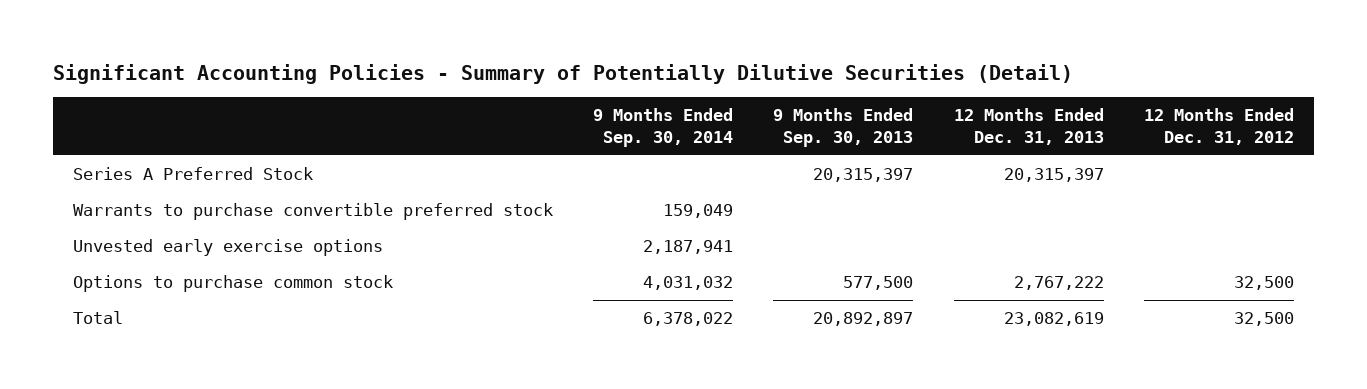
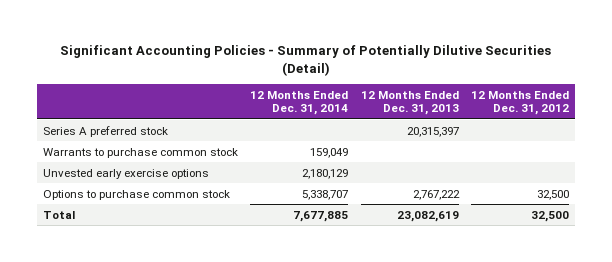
- | 9 Months Ended Sep. 30, 2014 | 9 Months Ended Sep. 30, 2013 | 12 Months Ended Dec. 31, 2013 | 12 Months Ended Dec. 31, 2012
+ | 12 Months Ended Dec. 31, 2014 | 12 Months Ended Dec. 31, 2013 | 12 Months Ended Dec. 31, 2012
- Series A Preferred Stock | | 20,315,397 | 20,315,397 |
- Warrants to purchase convertible preferred stock | 159,049 | | |
+ Series A preferred stock | | 20,315,397 |
+ Warrants to purchase common stock | 159,049 | |

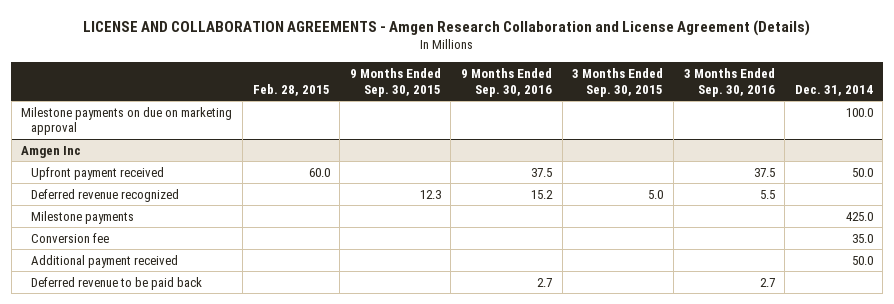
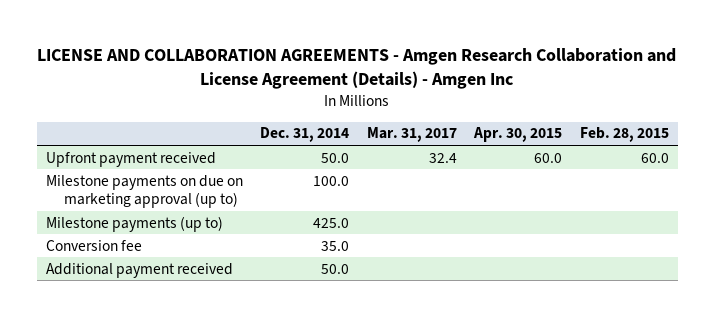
- LICENSE AND COLLABORATION AGREEMENTS - Amgen Research Collaboration and License Agreement (Details)
+ LICENSE AND COLLABORATION AGREEMENTS - Amgen Research Collaboration and License Agreement (Details) - Amgen Inc
- | Feb. 28, 2015 | 9 Months Ended Sep. 30, 2015 | 9 Months Ended Sep. 30, 2016 | 3 Months Ended Sep. 30, 2015 | 3 Months Ended Sep. 30, 2016 | Dec. 31, 2014
+ | Dec. 31, 2014 | Mar. 31, 2017 | Apr. 30, 2015 | Feb. 28, 2015
- Milestone payments on due on marketing approval | | | | | | 100.0
- Amgen Inc
- Deferred revenue recognized | | 12.3 | 15.2 | 5.0 | 5.5 |
- Milestone payments | | | | | | 425.0
+ Milestone payments on due on marketing approval (up to) | 100.0 | | |
+ Milestone payments (up to) | 425.0 | | |
- Deferred revenue to be paid back | | | 2.7 | | 2.7 |

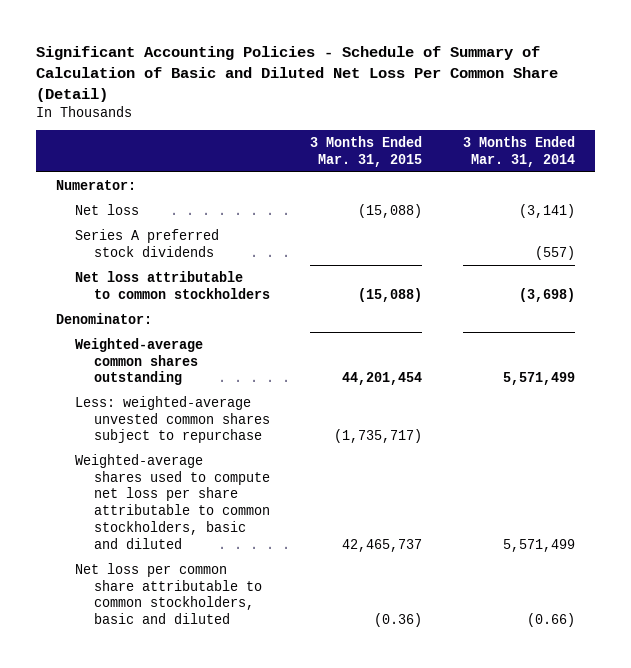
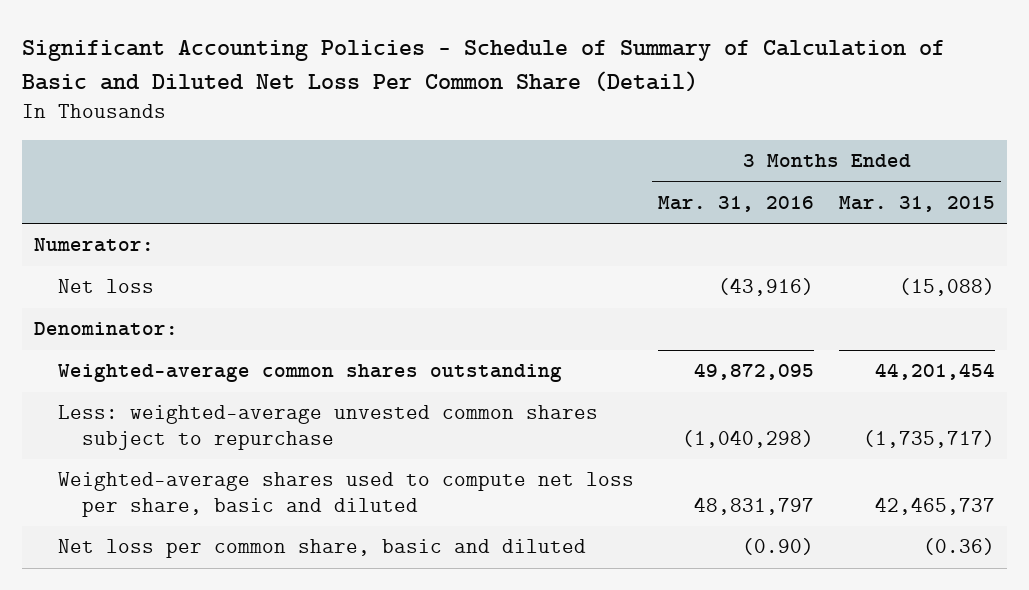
- | 3 Months Ended Mar. 31, 2015 | 3 Months Ended Mar. 31, 2014
+ | 3 Months Ended Mar. 31, 2016 | 3 Months Ended Mar. 31, 2015
- Series A preferred stock dividends | | (557)
- Net loss attributable to common stockholders | (15,088) | (3,698)
- Weighted-average shares used to compute net loss per share attributable to common stockholders, basic and diluted | 42,465,737 | 5,571,499
- Net loss per common share attributable to common stockholders, basic and diluted | (0.36) | (0.66)
+ Weighted-average shares used to compute net loss per share, basic and diluted | 48,831,797 | 42,465,737
+ Net loss per common share, basic and diluted | (0.90) | (0.36)

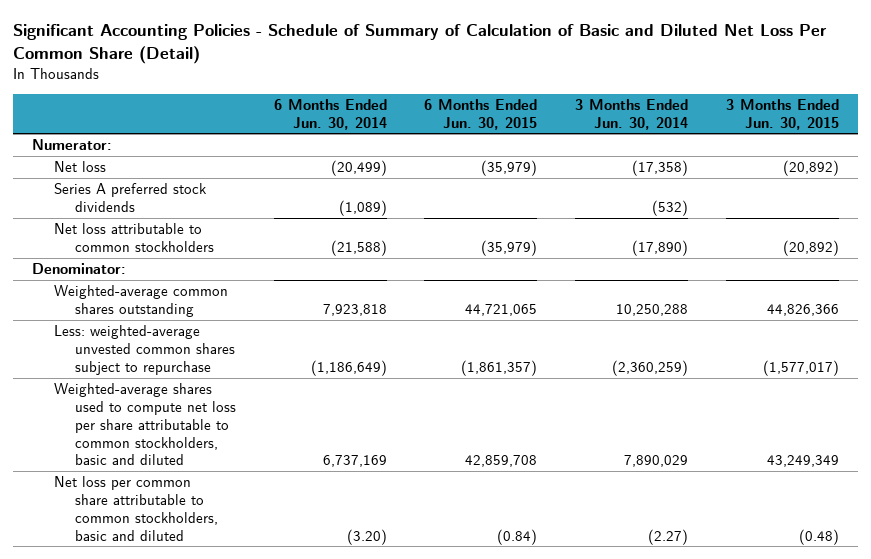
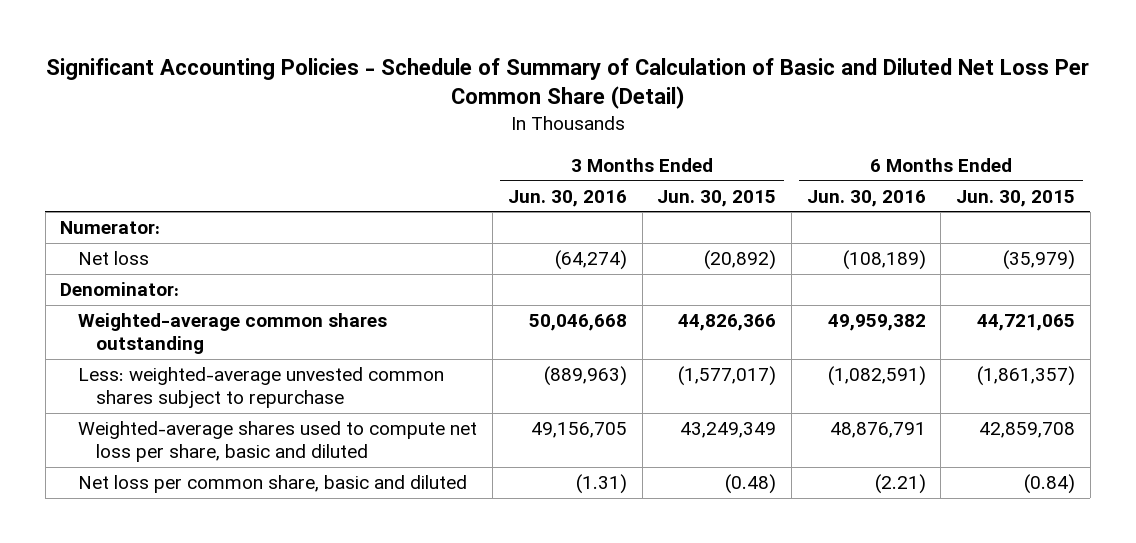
- | 6 Months Ended Jun. 30, 2014 | 6 Months Ended Jun. 30, 2015 | 3 Months Ended Jun. 30, 2014 | 3 Months Ended Jun. 30, 2015
+ | 3 Months Ended Jun. 30, 2016 | 3 Months Ended Jun. 30, 2015 | 6 Months Ended Jun. 30, 2016 | 6 Months Ended Jun. 30, 2015
- Series A preferred stock dividends | (1,089) | | (532) |
- Net loss attributable to common stockholders | (21,588) | (35,979) | (17,890) | (20,892)
- Weighted-average shares used to compute net loss per share attributable to common stockholders, basic and diluted | 6,737,169 | 42,859,708 | 7,890,029 | 43,249,349
- Net loss per common share attributable to common stockholders, basic and diluted | (3.20) | (0.84) | (2.27) | (0.48)
+ Weighted-average shares used to compute net loss per share, basic and diluted | 49,156,705 | 43,249,349 | 48,876,791 | 42,859,708
+ Net loss per common share, basic and diluted | (1.31) | (0.48) | (2.21) | (0.84)

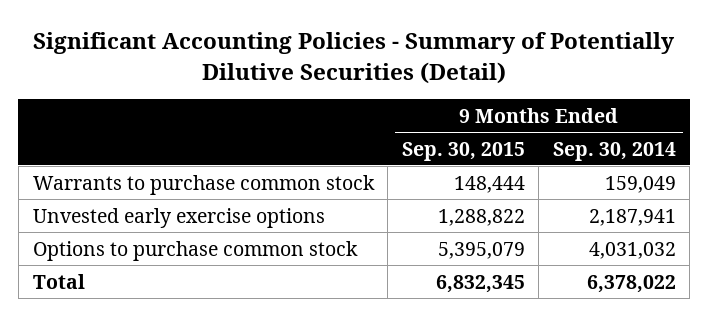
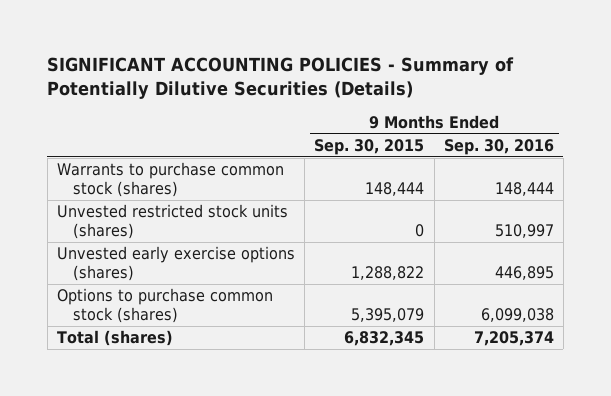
- Significant Accounting Policies - Summary of Potentially Dilutive Securities (Detail)
+ SIGNIFICANT ACCOUNTING POLICIES - Summary of Potentially Dilutive Securities (Details)
- | 9 Months Ended Sep. 30, 2015 | 9 Months Ended Sep. 30, 2014
+ | 9 Months Ended Sep. 30, 2015 | 9 Months Ended Sep. 30, 2016
- Warrants to purchase common stock | 148,444 | 159,049
- Unvested early exercise options | 1,288,822 | 2,187,941
- Options to purchase common stock | 5,395,079 | 4,031,032
- Total | 6,832,345 | 6,378,022
+ Warrants to purchase common stock (shares) | 148,444 | 148,444
+ Unvested restricted stock units (shares) | 0 | 510,997
+ Unvested early exercise options (shares) | 1,288,822 | 446,895
+ Options to purchase common stock (shares) | 5,395,079 | 6,099,038
+ Total (shares) | 6,832,345 | 7,205,374

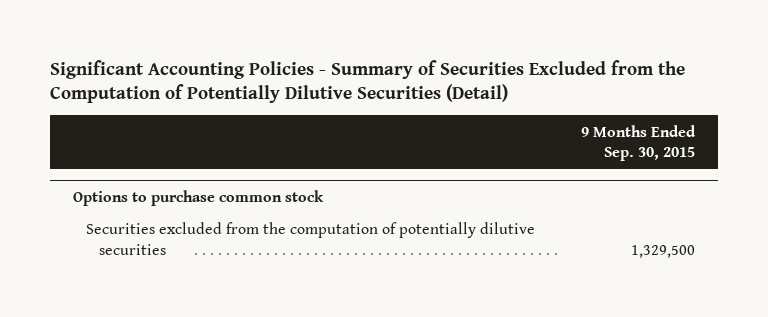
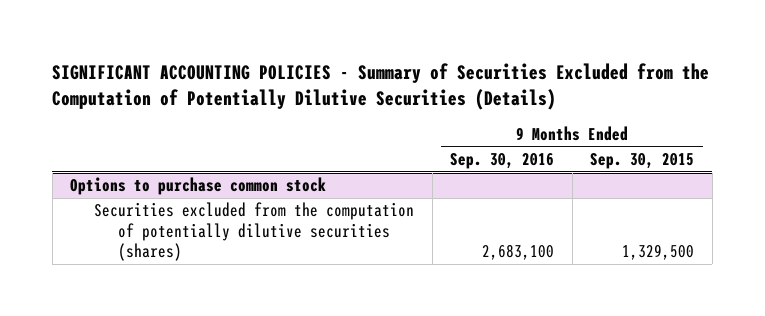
- Significant Accounting Policies - Summary of Securities Excluded from the Computation of Potentially Dilutive Securities (Detail)
+ SIGNIFICANT ACCOUNTING POLICIES - Summary of Securities Excluded from the Computation of Potentially Dilutive Securities (Details)
- | 9 Months Ended Sep. 30, 2015
+ | 9 Months Ended Sep. 30, 2016 | 9 Months Ended Sep. 30, 2015
@ Options to purchase common stock
- Securities excluded from the computation of potentially dilutive securities | 1,329,500
+ Securities excluded from the computation of potentially dilutive securities (shares) | 2,683,100 | 1,329,500

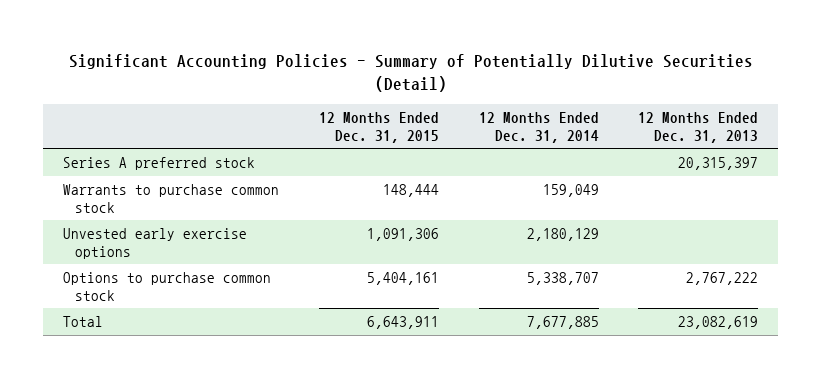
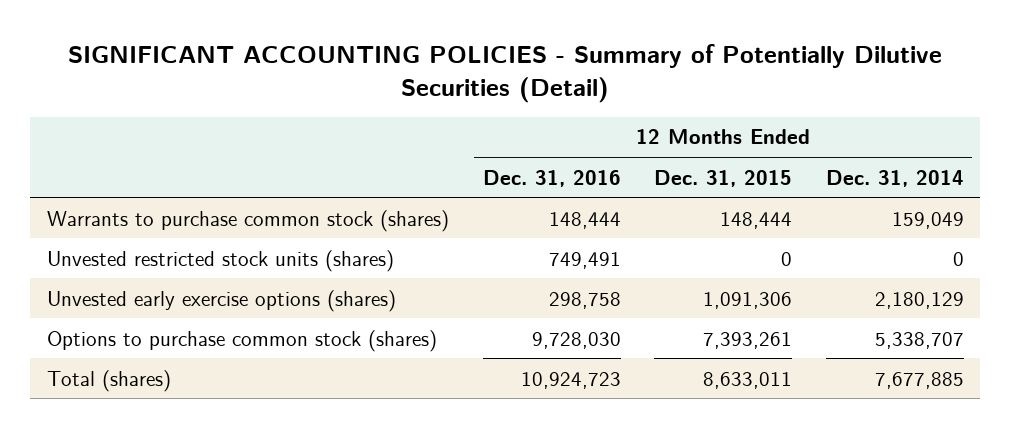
- Significant Accounting Policies - Summary of Potentially Dilutive Securities (Detail)
+ SIGNIFICANT ACCOUNTING POLICIES - Summary of Potentially Dilutive Securities (Detail)
- | 12 Months Ended Dec. 31, 2015 | 12 Months Ended Dec. 31, 2014 | 12 Months Ended Dec. 31, 2013
+ | 12 Months Ended Dec. 31, 2016 | 12 Months Ended Dec. 31, 2015 | 12 Months Ended Dec. 31, 2014
- Series A preferred stock | | | 20,315,397
- Warrants to purchase common stock | 148,444 | 159,049 |
- Unvested early exercise options | 1,091,306 | 2,180,129 |
- Options to purchase common stock | 5,404,161 | 5,338,707 | 2,767,222
- Total | 6,643,911 | 7,677,885 | 23,082,619
+ Warrants to purchase common stock (shares) | 148,444 | 148,444 | 159,049
+ Unvested restricted stock units (shares) | 749,491 | 0 | 0
+ Unvested early exercise options (shares) | 298,758 | 1,091,306 | 2,180,129
+ Options to purchase common stock (shares) | 9,728,030 | 7,393,261 | 5,338,707
+ Total (shares) | 10,924,723 | 8,633,011 | 7,677,885

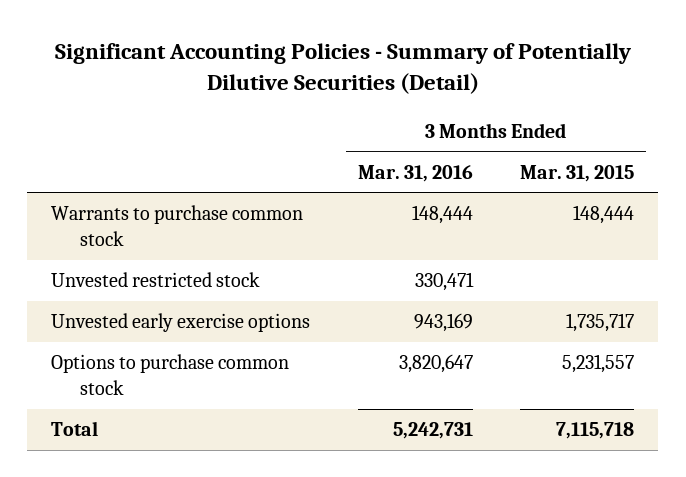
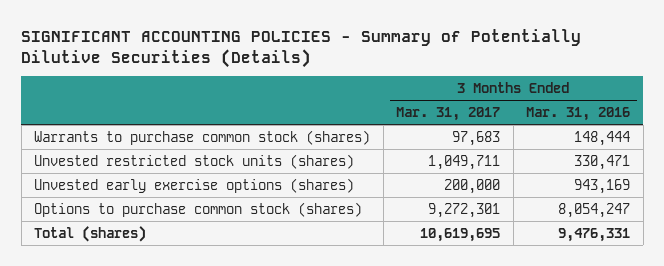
- Significant Accounting Policies - Summary of Potentially Dilutive Securities (Detail)
+ SIGNIFICANT ACCOUNTING POLICIES - Summary of Potentially Dilutive Securities (Details)
- | 3 Months Ended Mar. 31, 2016 | 3 Months Ended Mar. 31, 2015
+ | 3 Months Ended Mar. 31, 2017 | 3 Months Ended Mar. 31, 2016
- Warrants to purchase common stock | 148,444 | 148,444
- Unvested restricted stock | 330,471 |
- Unvested early exercise options | 943,169 | 1,735,717
- Options to purchase common stock | 3,820,647 | 5,231,557
- Total | 5,242,731 | 7,115,718
+ Warrants to purchase common stock (shares) | 97,683 | 148,444
+ Unvested restricted stock units (shares) | 1,049,711 | 330,471
+ Unvested early exercise options (shares) | 200,000 | 943,169
+ Options to purchase common stock (shares) | 9,272,301 | 8,054,247
+ Total (shares) | 10,619,695 | 9,476,331

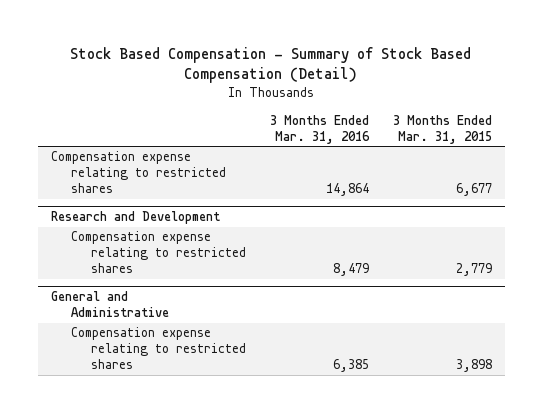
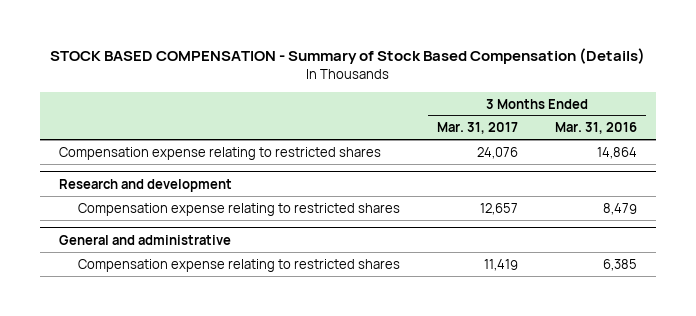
- Stock Based Compensation - Summary of Stock Based Compensation (Detail)
+ STOCK BASED COMPENSATION - Summary of Stock Based Compensation (Details)
- | 3 Months Ended Mar. 31, 2016 | 3 Months Ended Mar. 31, 2015
+ | 3 Months Ended Mar. 31, 2017 | 3 Months Ended Mar. 31, 2016
- Research and Development
+ Research and development
- General and Administrative
+ General and administrative

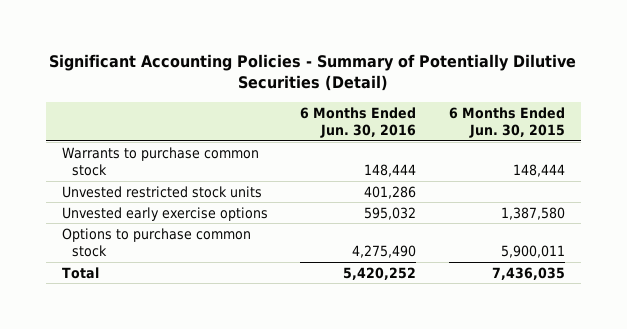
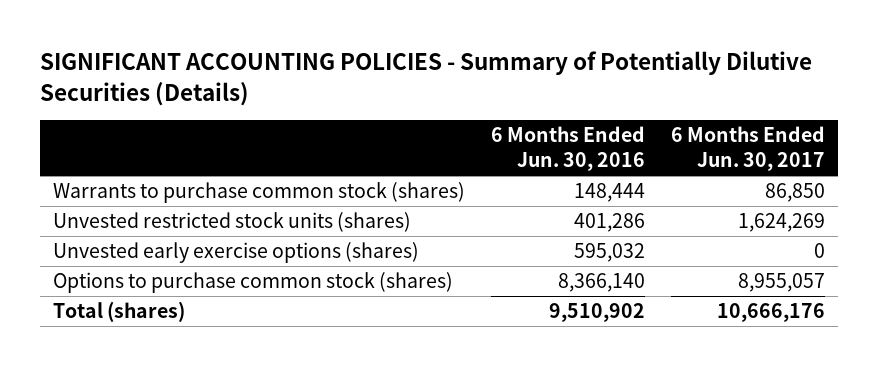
- Significant Accounting Policies - Summary of Potentially Dilutive Securities (Detail)
+ SIGNIFICANT ACCOUNTING POLICIES - Summary of Potentially Dilutive Securities (Details)
- | 6 Months Ended Jun. 30, 2016 | 6 Months Ended Jun. 30, 2015
+ | 6 Months Ended Jun. 30, 2016 | 6 Months Ended Jun. 30, 2017
- Warrants to purchase common stock | 148,444 | 148,444
- Unvested restricted stock units | 401,286 |
- Unvested early exercise options | 595,032 | 1,387,580
- Options to purchase common stock | 4,275,490 | 5,900,011
- Total | 5,420,252 | 7,436,035
+ Warrants to purchase common stock (shares) | 148,444 | 86,850
+ Unvested restricted stock units (shares) | 401,286 | 1,624,269
+ Unvested early exercise options (shares) | 595,032 | 0
+ Options to purchase common stock (shares) | 8,366,140 | 8,955,057
+ Total (shares) | 9,510,902 | 10,666,176

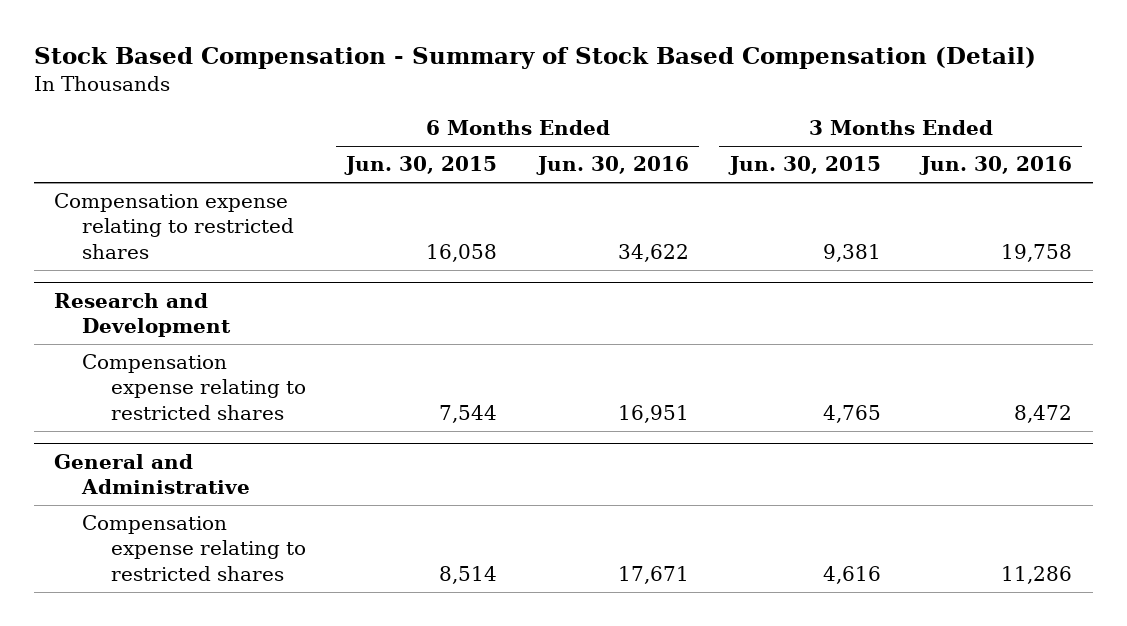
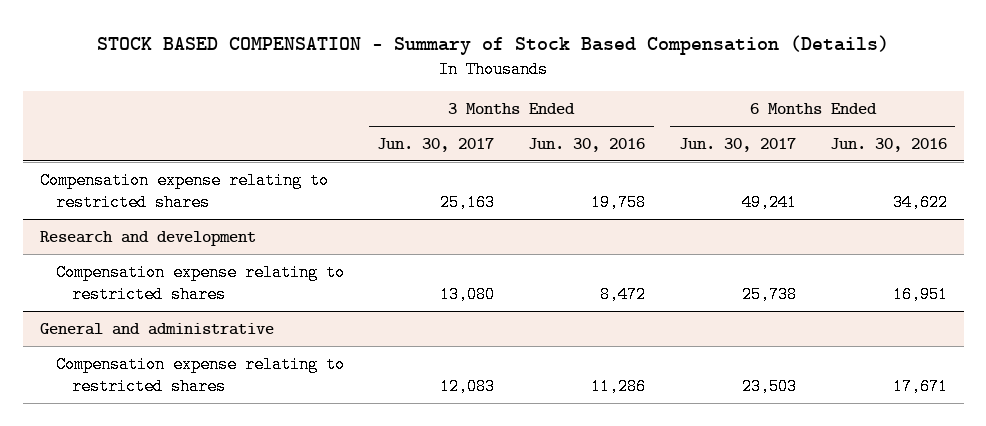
- Stock Based Compensation - Summary of Stock Based Compensation (Detail)
+ STOCK BASED COMPENSATION - Summary of Stock Based Compensation (Details)
- | 6 Months Ended Jun. 30, 2015 | 6 Months Ended Jun. 30, 2016 | 3 Months Ended Jun. 30, 2015 | 3 Months Ended Jun. 30, 2016
+ | 3 Months Ended Jun. 30, 2017 | 3 Months Ended Jun. 30, 2016 | 6 Months Ended Jun. 30, 2017 | 6 Months Ended Jun. 30, 2016
- Research and Development
+ Research and development
- General and Administrative
+ General and administrative

